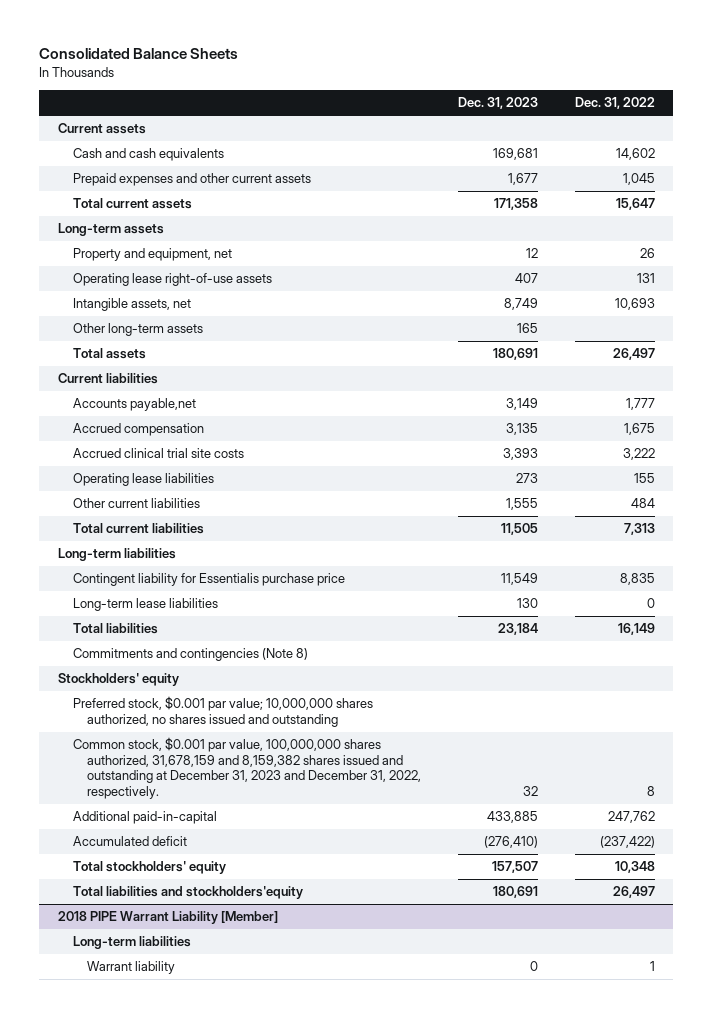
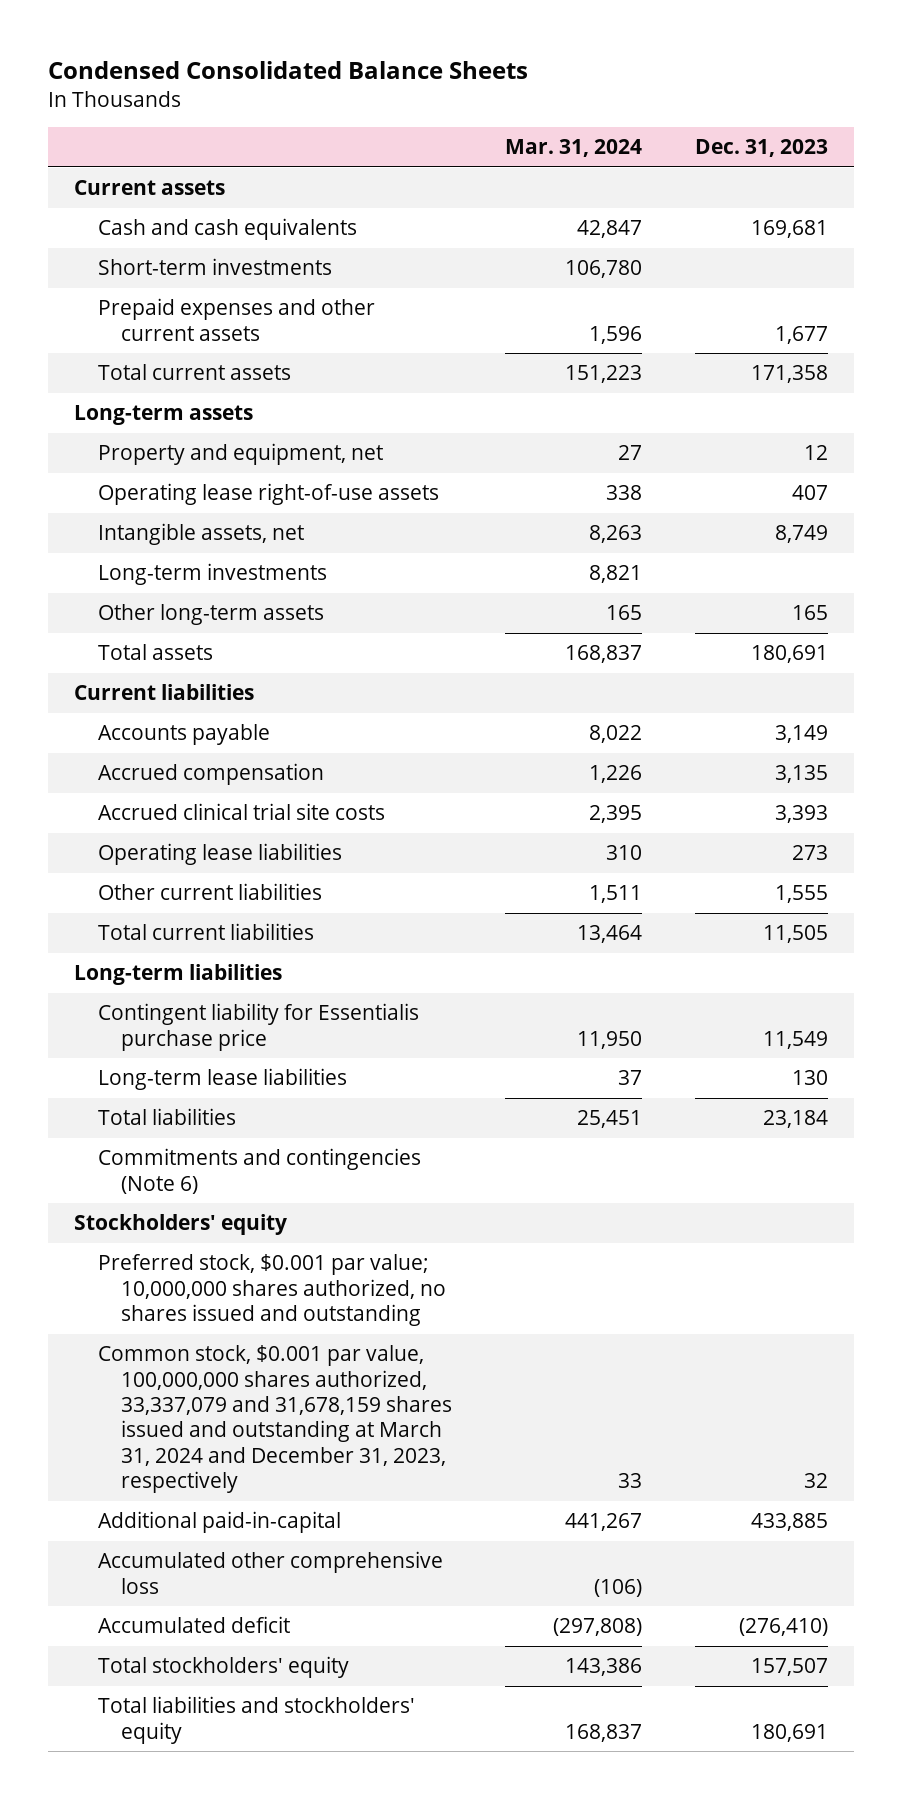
- Consolidated Balance Sheets
+ Condensed Consolidated Balance Sheets
- | Dec. 31, 2023 | Dec. 31, 2022
+ | Mar. 31, 2024 | Dec. 31, 2023
+ Short-term investments | 106,780 |
+ Long-term investments | 8,821 |
- Accounts payable,net | 3,149 | 1,777
+ Accounts payable | 8,022 | 3,149
- Commitments and contingencies (Note 8)
+ Commitments and contingencies (Note 6)
- Common stock, $0.001 par value, 100,000,000 shares authorized, 31,678,159 and 8,159,382 shares issued and outstanding at December 31, 2023 and December 31, 2022, respectively. | 32 | 8
+ Common stock, $0.001 par value, 100,000,000 shares authorized, 33,337,079 and 31,678,159 shares issued and outstanding at March 31, 2024 and December 31, 2023, respectively | 33 | 32
+ Accumulated other comprehensive loss | (106) |
- Total liabilities and stockholders'equity | 180,691 | 26,497
- 2018 PIPE Warrant Liability [Member]
- Long-term liabilities
- Warrant liability | 0 | 1
+ Total liabilities and stockholders' equity | 168,837 | 180,691

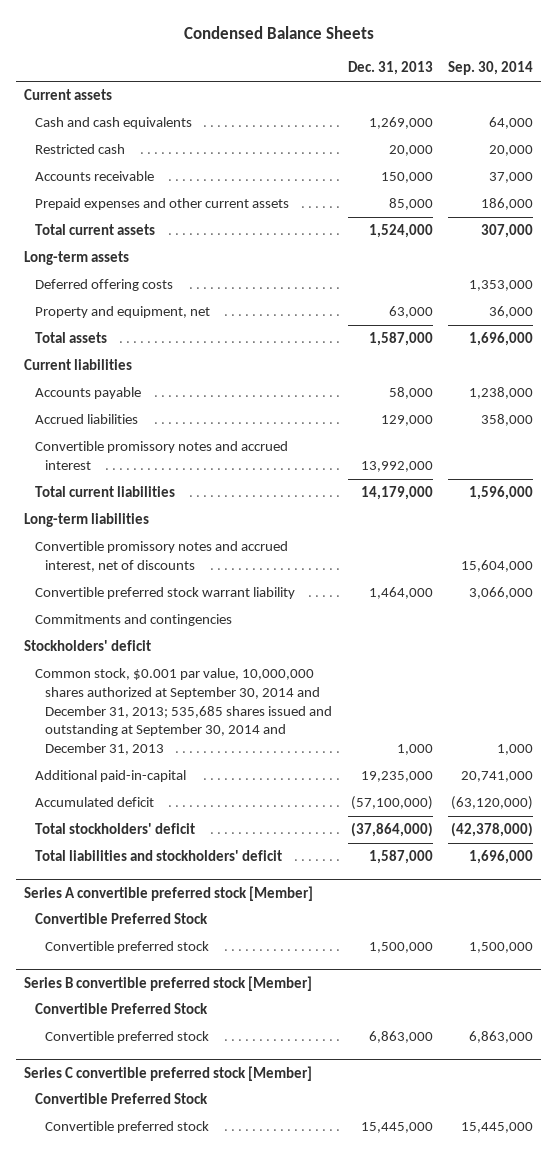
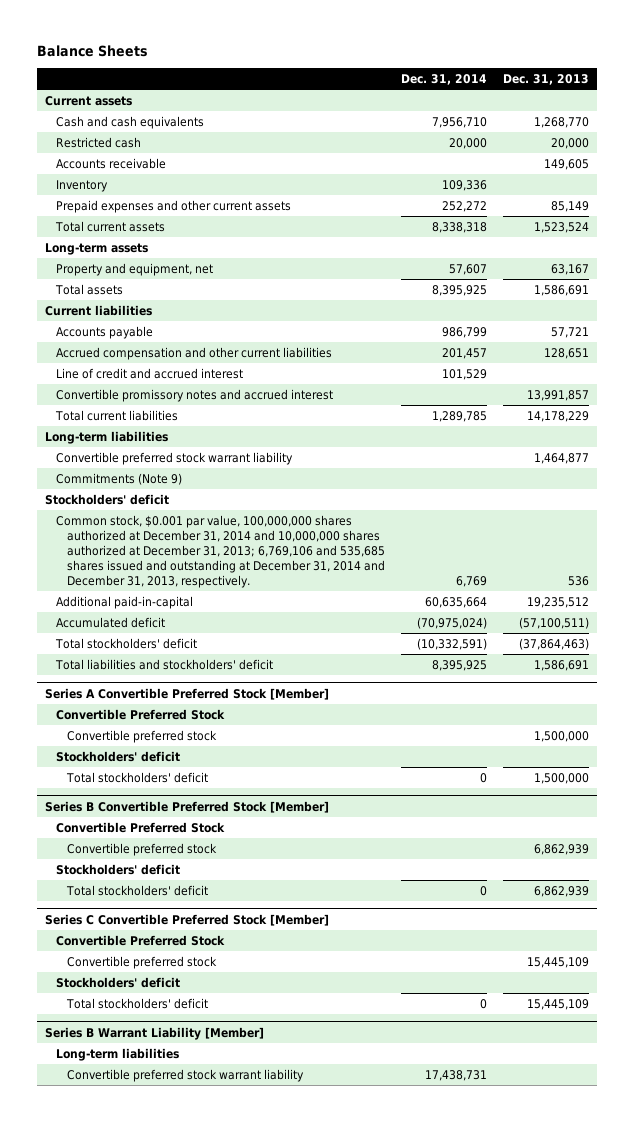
- Condensed Balance Sheets
+ Balance Sheets
- | Dec. 31, 2013 | Sep. 30, 2014
+ | Dec. 31, 2014 | Dec. 31, 2013
- Cash and cash equivalents | 1,269,000 | 64,000
+ Cash and cash equivalents | 7,956,710 | 1,268,770
- Accounts receivable | 150,000 | 37,000
- Prepaid expenses and other current assets | 85,000 | 186,000
- Total current assets | 1,524,000 | 307,000
+ Accounts receivable | | 149,605
+ Inventory | 109,336 |
+ Prepaid expenses and other current assets | 252,272 | 85,149
+ Total current assets | 8,338,318 | 1,523,524
- Deferred offering costs | | 1,353,000
- Property and equipment, net | 63,000 | 36,000
- Total assets | 1,587,000 | 1,696,000
+ Property and equipment, net | 57,607 | 63,167
+ Total assets | 8,395,925 | 1,586,691
- Accounts payable | 58,000 | 1,238,000
- Accrued liabilities | 129,000 | 358,000
- Convertible promissory notes and accrued interest | 13,992,000 |
- Total current liabilities | 14,179,000 | 1,596,000
+ Accounts payable | 986,799 | 57,721
+ Accrued compensation and other current liabilities | 201,457 | 128,651
+ Line of credit and accrued interest | 101,529 |
+ Convertible promissory notes and accrued interest | | 13,991,857
+ Total current liabilities | 1,289,785 | 14,178,229
- Convertible promissory notes and accrued interest, net of discounts | | 15,604,000
- Convertible preferred stock warrant liability | 1,464,000 | 3,066,000
- Commitments and contingencies
+ Convertible preferred stock warrant liability | | 1,464,877
+ Commitments (Note 9)
- Common stock, $0.001 par value, 10,000,000 shares authorized at September 30, 2014 and December 31, 2013; 535,685 shares issued and outstanding at September 30, 2014 and December 31, 2013 | 1,000 | 1,000
- Additional paid-in-capital | 19,235,000 | 20,741,000
- Accumulated deficit | (57,100,000) | (63,120,000)
- Total stockholders' deficit | (37,864,000) | (42,378,000)
- Total liabilities and stockholders' deficit | 1,587,000 | 1,696,000
- Series A convertible preferred stock [Member]
+ Common stock, $0.001 par value, 100,000,000 shares authorized at December 31, 2014 and 10,000,000 shares authorized at December 31, 2013; 6,769,106 and 535,685 shares issued and outstanding at December 31, 2014 and December 31, 2013, respectively. | 6,769 | 536
+ Additional paid-in-capital | 60,635,664 | 19,235,512
+ Accumulated deficit | (70,975,024) | (57,100,511)
+ Total stockholders' deficit | (10,332,591) | (37,864,463)
+ Total liabilities and stockholders' deficit | 8,395,925 | 1,586,691
+ Series A Convertible Preferred Stock [Member]
- Series B convertible preferred stock [Member]
+ Stockholders' deficit
+ Total stockholders' deficit | 0 | 1,500,000
+ Series B Convertible Preferred Stock [Member]
- Convertible preferred stock | 6,863,000 | 6,863,000
- Series C convertible preferred stock [Member]
+ Convertible preferred stock | | 6,862,939
+ Stockholders' deficit
+ Total stockholders' deficit | 0 | 6,862,939
+ Series C Convertible Preferred Stock [Member]
- Convertible preferred stock | 15,445,000 | 15,445,000
+ Convertible preferred stock | | 15,445,109
+ Stockholders' deficit
+ Total stockholders' deficit | 0 | 15,445,109
+ Series B Warrant Liability [Member]
+ Long-term liabilities
+ Convertible preferred stock warrant liability | 17,438,731 |

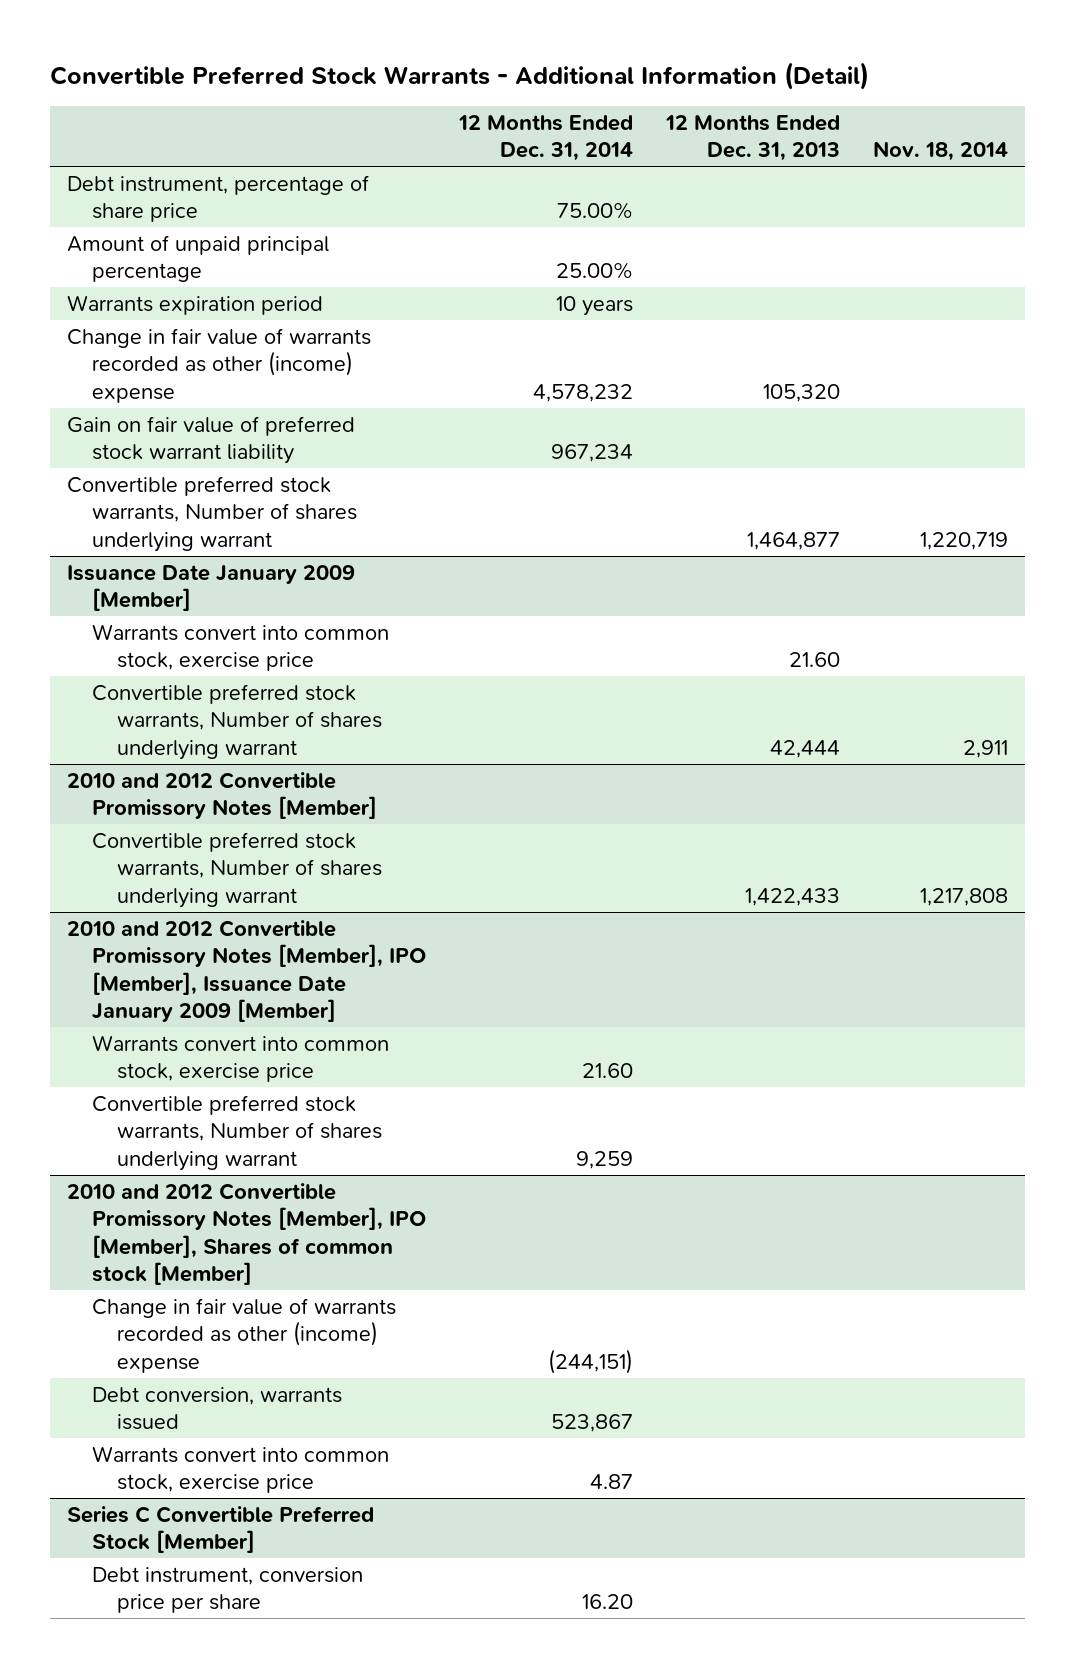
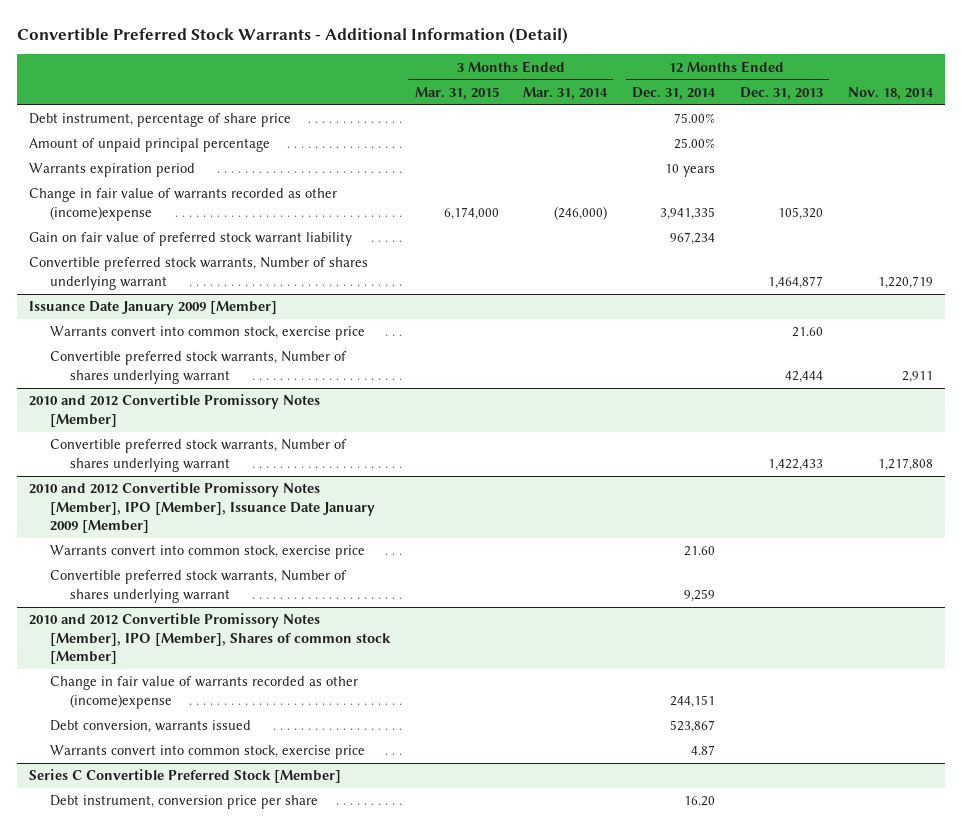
- | 12 Months Ended Dec. 31, 2014 | 12 Months Ended Dec. 31, 2013 | Nov. 18, 2014
+ | 3 Months Ended Mar. 31, 2015 | 3 Months Ended Mar. 31, 2014 | 12 Months Ended Dec. 31, 2014 | 12 Months Ended Dec. 31, 2013 | Nov. 18, 2014
- Change in fair value of warrants recorded as other (income) expense | 4,578,232 | 105,320 |
+ Change in fair value of warrants recorded as other (income)expense | 6,174,000 | (246,000) | 3,941,335 | 105,320 |
@ 2010 and 2012 Convertible Promissory Notes [Member], IPO [Member], Shares of common stock [Member]
- Change in fair value of warrants recorded as other (income) expense | (244,151) | |
+ Change in fair value of warrants recorded as other (income)expense | | | 244,151 | |

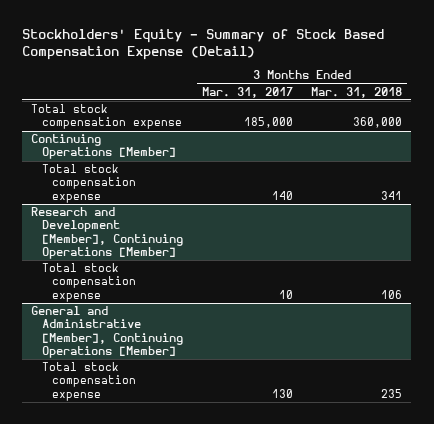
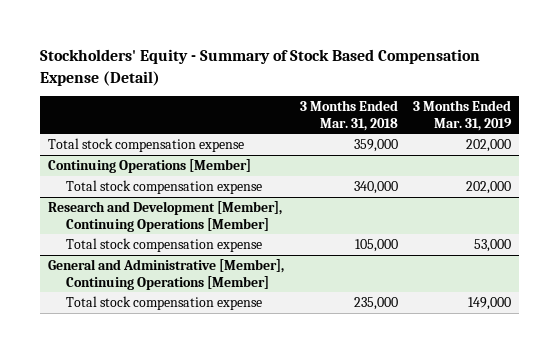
- | 3 Months Ended Mar. 31, 2017 | 3 Months Ended Mar. 31, 2018
+ | 3 Months Ended Mar. 31, 2018 | 3 Months Ended Mar. 31, 2019
- Total stock compensation expense | 185,000 | 360,000
+ Total stock compensation expense | 359,000 | 202,000
@ Continuing Operations [Member]
- Total stock compensation expense | 140 | 341
+ Total stock compensation expense | 340,000 | 202,000
@ Research and Development [Member], Continuing Operations [Member]
- Total stock compensation expense | 10 | 106
+ Total stock compensation expense | 105,000 | 53,000
@ General and Administrative [Member], Continuing Operations [Member]
- Total stock compensation expense | 130 | 235
+ Total stock compensation expense | 235,000 | 149,000

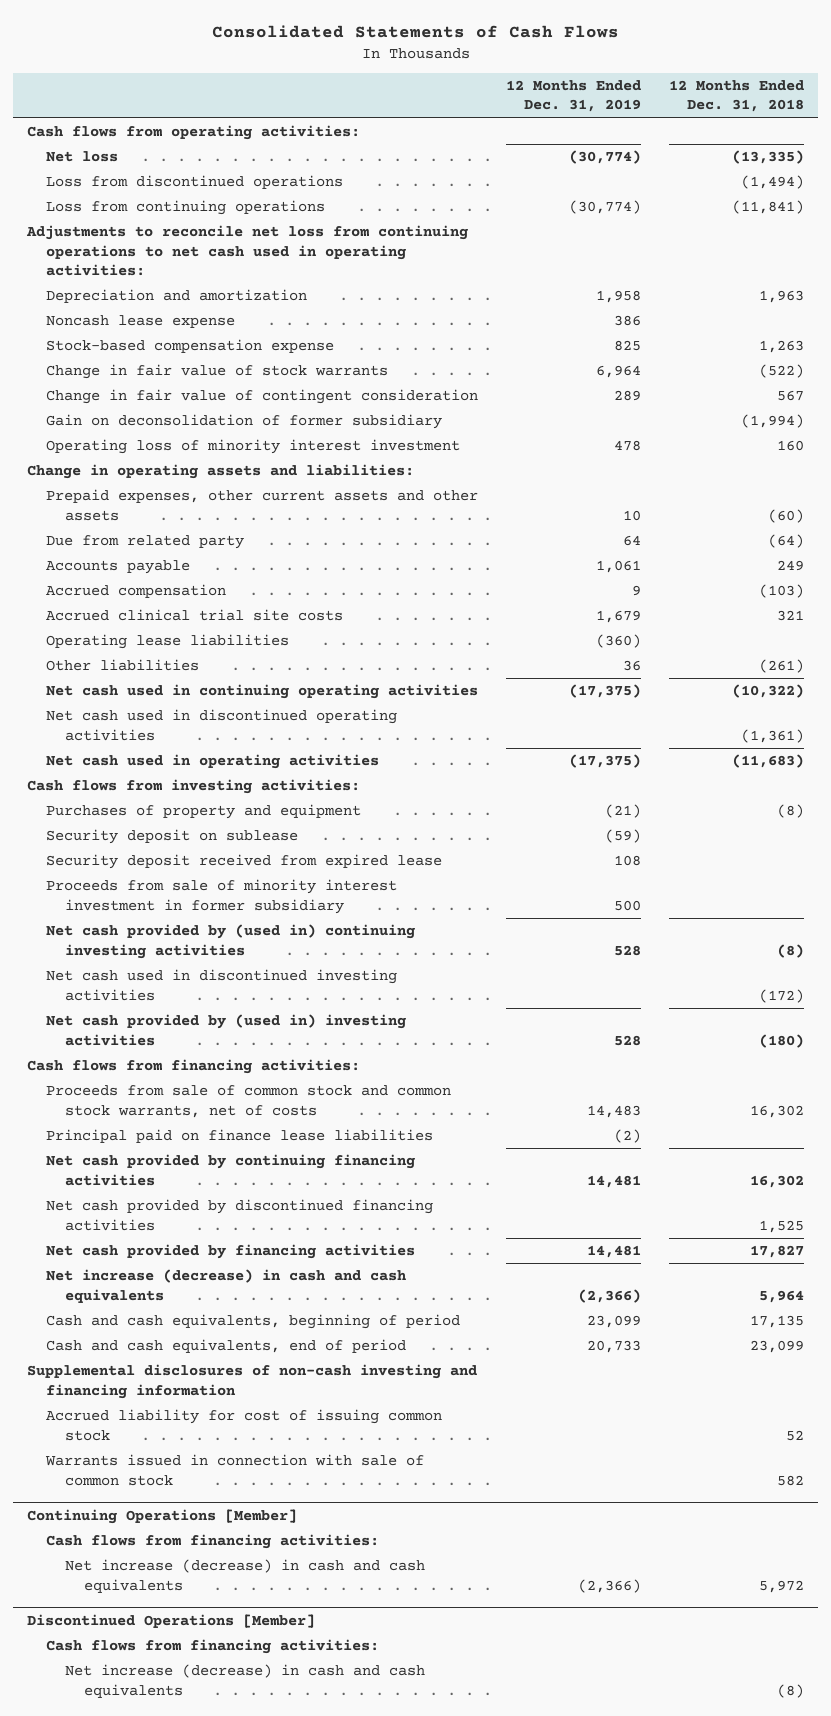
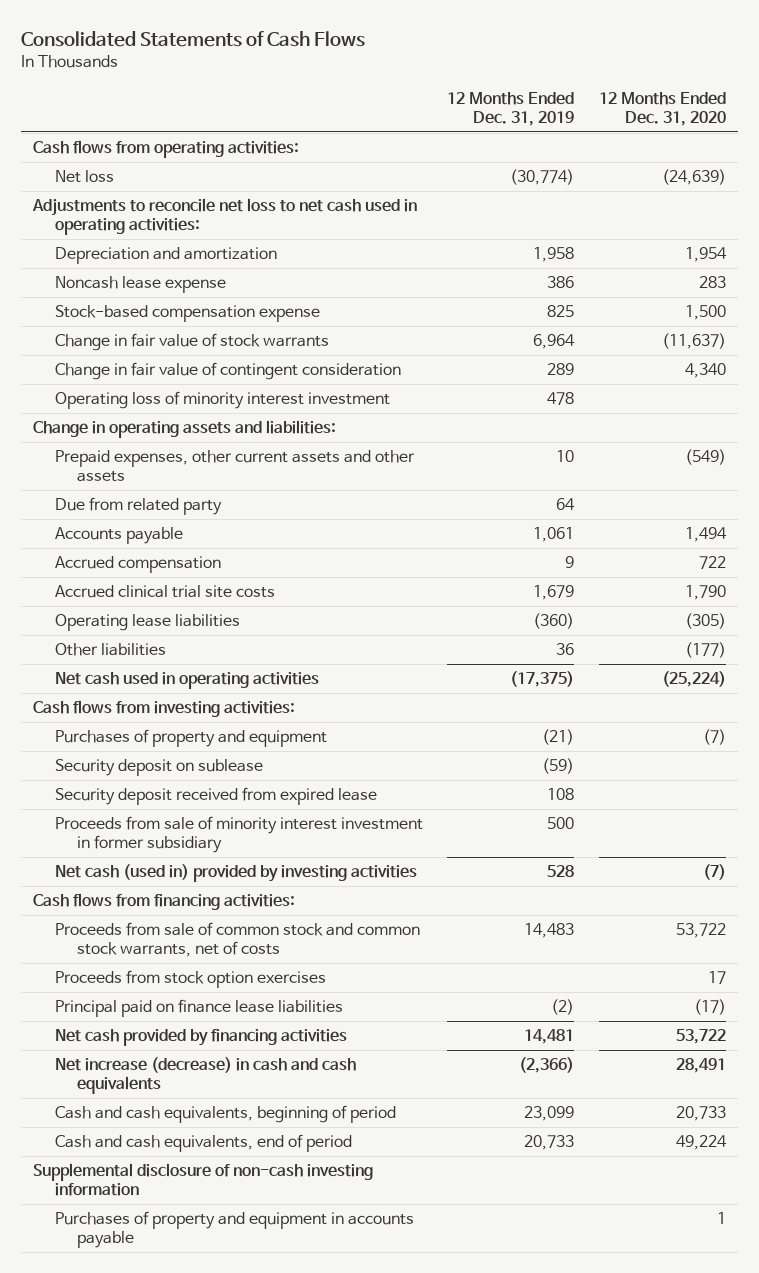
- | 12 Months Ended Dec. 31, 2019 | 12 Months Ended Dec. 31, 2018
+ | 12 Months Ended Dec. 31, 2019 | 12 Months Ended Dec. 31, 2020
- Loss from discontinued operations | | (1,494)
- Loss from continuing operations | (30,774) | (11,841)
- Adjustments to reconcile net loss from continuing operations to net cash used in operating activities:
+ Adjustments to reconcile net loss to net cash used in operating activities:
- Gain on deconsolidation of former subsidiary | | (1,994)
- Net cash used in continuing operating activities | (17,375) | (10,322)
- Net cash used in discontinued operating activities | | (1,361)
- Net cash provided by (used in) continuing investing activities | 528 | (8)
- Net cash used in discontinued investing activities | | (172)
- Net cash provided by (used in) investing activities | 528 | (180)
+ Net cash (used in) provided by investing activities | 528 | (7)
+ Proceeds from stock option exercises | | 17
- Net cash provided by continuing financing activities | 14,481 | 16,302
- Net cash provided by discontinued financing activities | | 1,525
- Supplemental disclosures of non-cash investing and financing information
- Accrued liability for cost of issuing common stock | | 52
- Warrants issued in connection with sale of common stock | | 582
- Continuing Operations [Member]
- Cash flows from financing activities:
- Net increase (decrease) in cash and cash equivalents | (2,366) | 5,972
- Discontinued Operations [Member]
- Cash flows from financing activities:
- Net increase (decrease) in cash and cash equivalents | | (8)
+ Supplemental disclosure of non-cash investing information
+ Purchases of property and equipment in accounts payable | | 1

